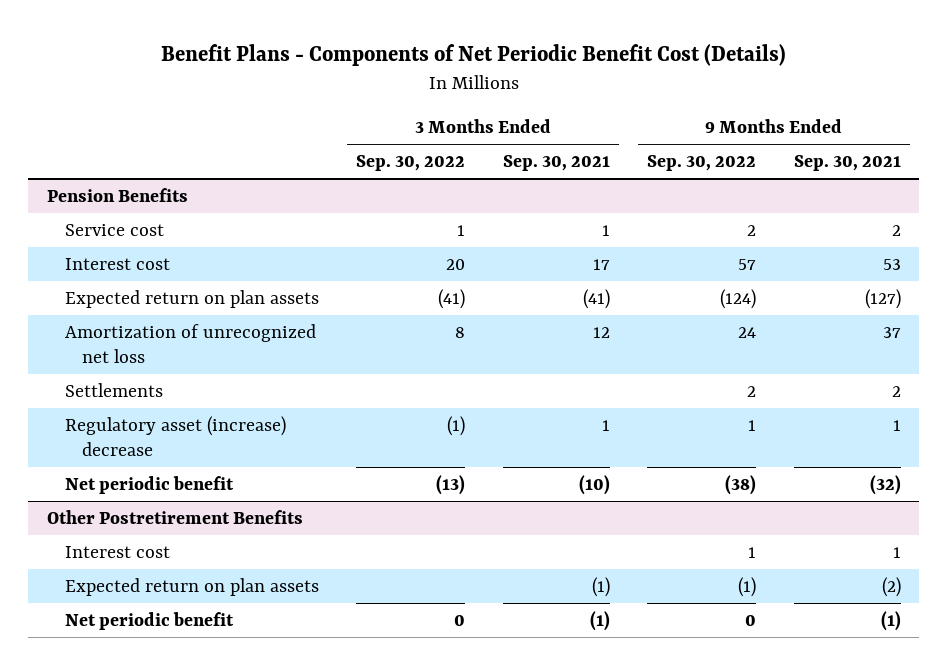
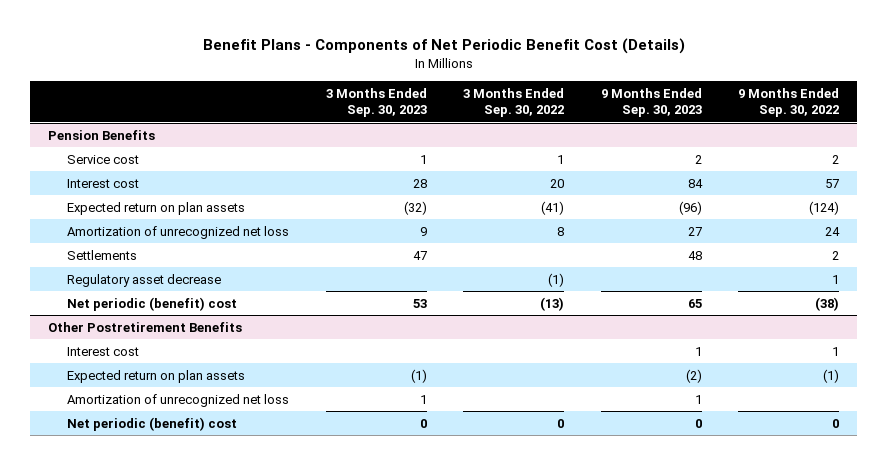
- | 3 Months Ended Sep. 30, 2022 | 3 Months Ended Sep. 30, 2021 | 9 Months Ended Sep. 30, 2022 | 9 Months Ended Sep. 30, 2021
+ | 3 Months Ended Sep. 30, 2023 | 3 Months Ended Sep. 30, 2022 | 9 Months Ended Sep. 30, 2023 | 9 Months Ended Sep. 30, 2022
@ Pension Benefits
- Regulatory asset (increase) decrease | (1) | 1 | 1 | 1
- Net periodic benefit | (13) | (10) | (38) | (32)
+ Regulatory asset decrease | | (1) | | 1
+ Net periodic (benefit) cost | 53 | (13) | 65 | (38)
@ Other Postretirement Benefits
- Net periodic benefit | 0 | (1) | 0 | (1)
+ Amortization of unrecognized net loss | 1 | | 1 |
+ Net periodic (benefit) cost | 0 | 0 | 0 | 0

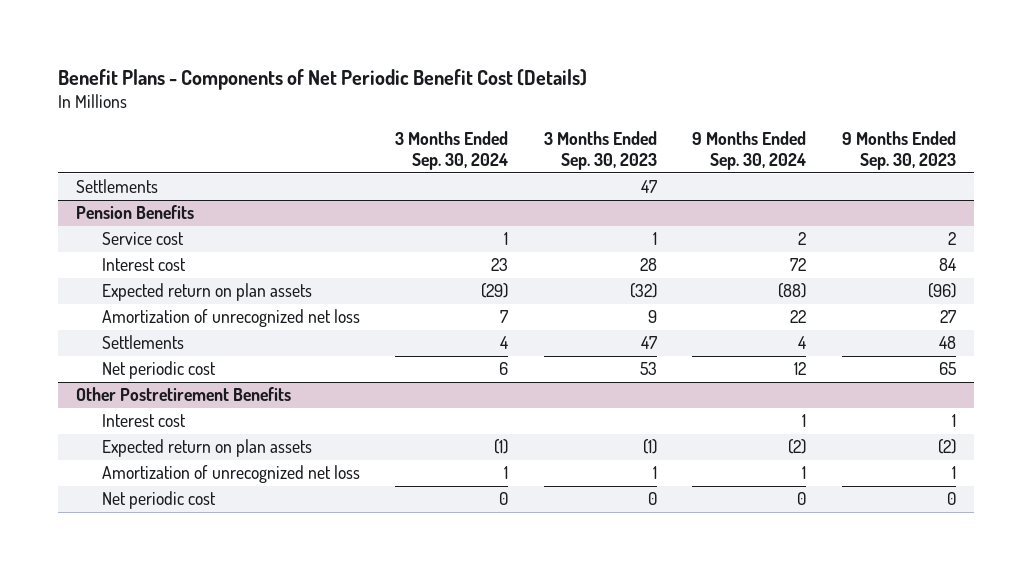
- | 3 Months Ended Sep. 30, 2023 | 3 Months Ended Sep. 30, 2022 | 9 Months Ended Sep. 30, 2023 | 9 Months Ended Sep. 30, 2022
+ | 3 Months Ended Sep. 30, 2024 | 3 Months Ended Sep. 30, 2023 | 9 Months Ended Sep. 30, 2024 | 9 Months Ended Sep. 30, 2023
+ Settlements | | 47 | |
@ Pension Benefits
- Regulatory asset decrease | | (1) | | 1
- Net periodic (benefit) cost | 53 | (13) | 65 | (38)
+ Net periodic cost | 6 | 53 | 12 | 65
@ Other Postretirement Benefits
- Net periodic (benefit) cost | 0 | 0 | 0 | 0
+ Net periodic cost | 0 | 0 | 0 | 0

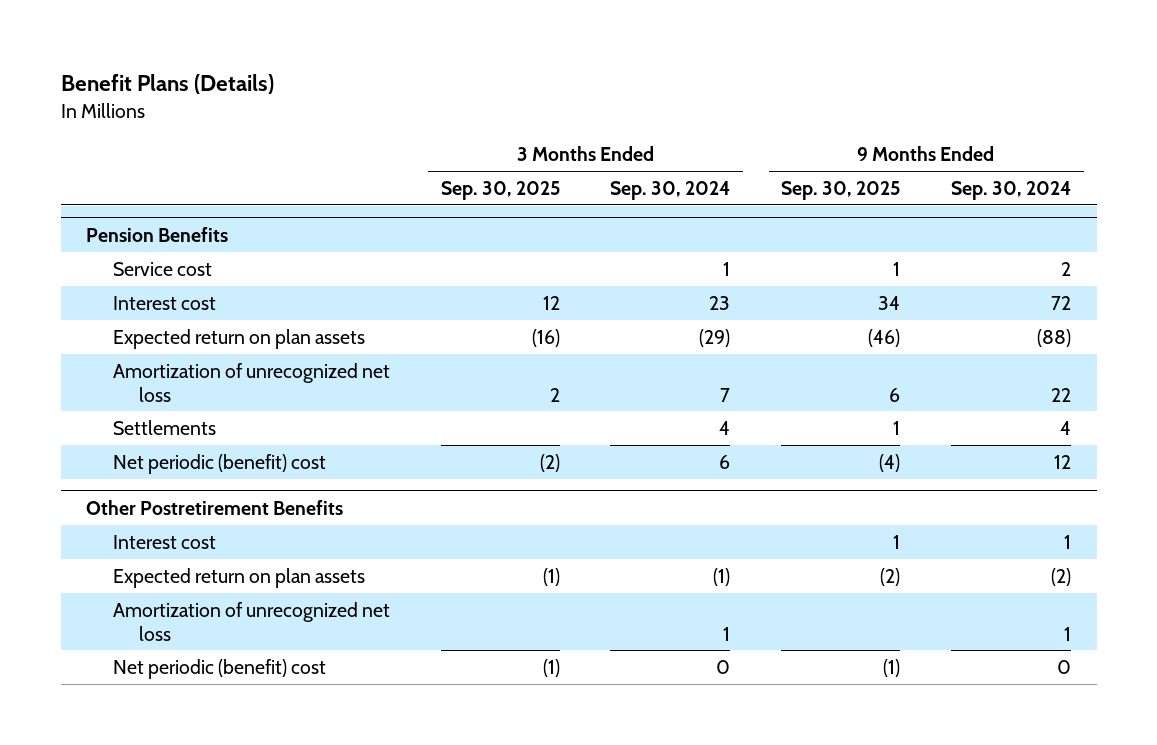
- Benefit Plans - Components of Net Periodic Benefit Cost (Details)
+ Benefit Plans (Details)
- | 3 Months Ended Sep. 30, 2024 | 3 Months Ended Sep. 30, 2023 | 9 Months Ended Sep. 30, 2024 | 9 Months Ended Sep. 30, 2023
+ | 3 Months Ended Sep. 30, 2025 | 3 Months Ended Sep. 30, 2024 | 9 Months Ended Sep. 30, 2025 | 9 Months Ended Sep. 30, 2024
- Settlements | | 47 | |
@ Pension Benefits
- Net periodic cost | 6 | 53 | 12 | 65
+ Net periodic (benefit) cost | (2) | 6 | (4) | 12
@ Other Postretirement Benefits
- Net periodic cost | 0 | 0 | 0 | 0
+ Net periodic (benefit) cost | (1) | 0 | (1) | 0

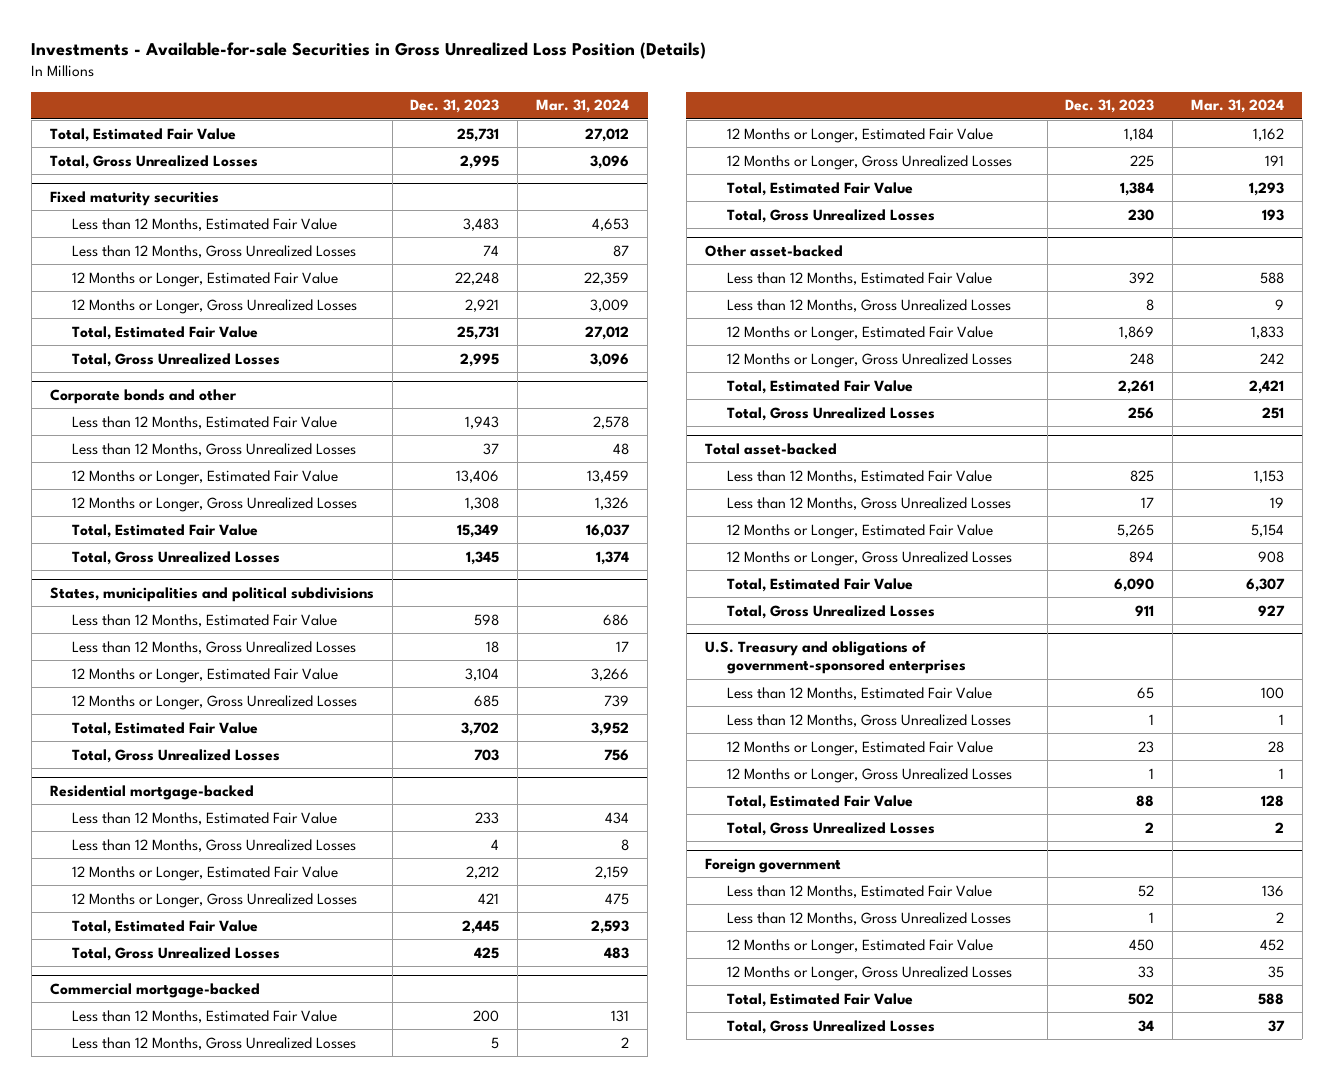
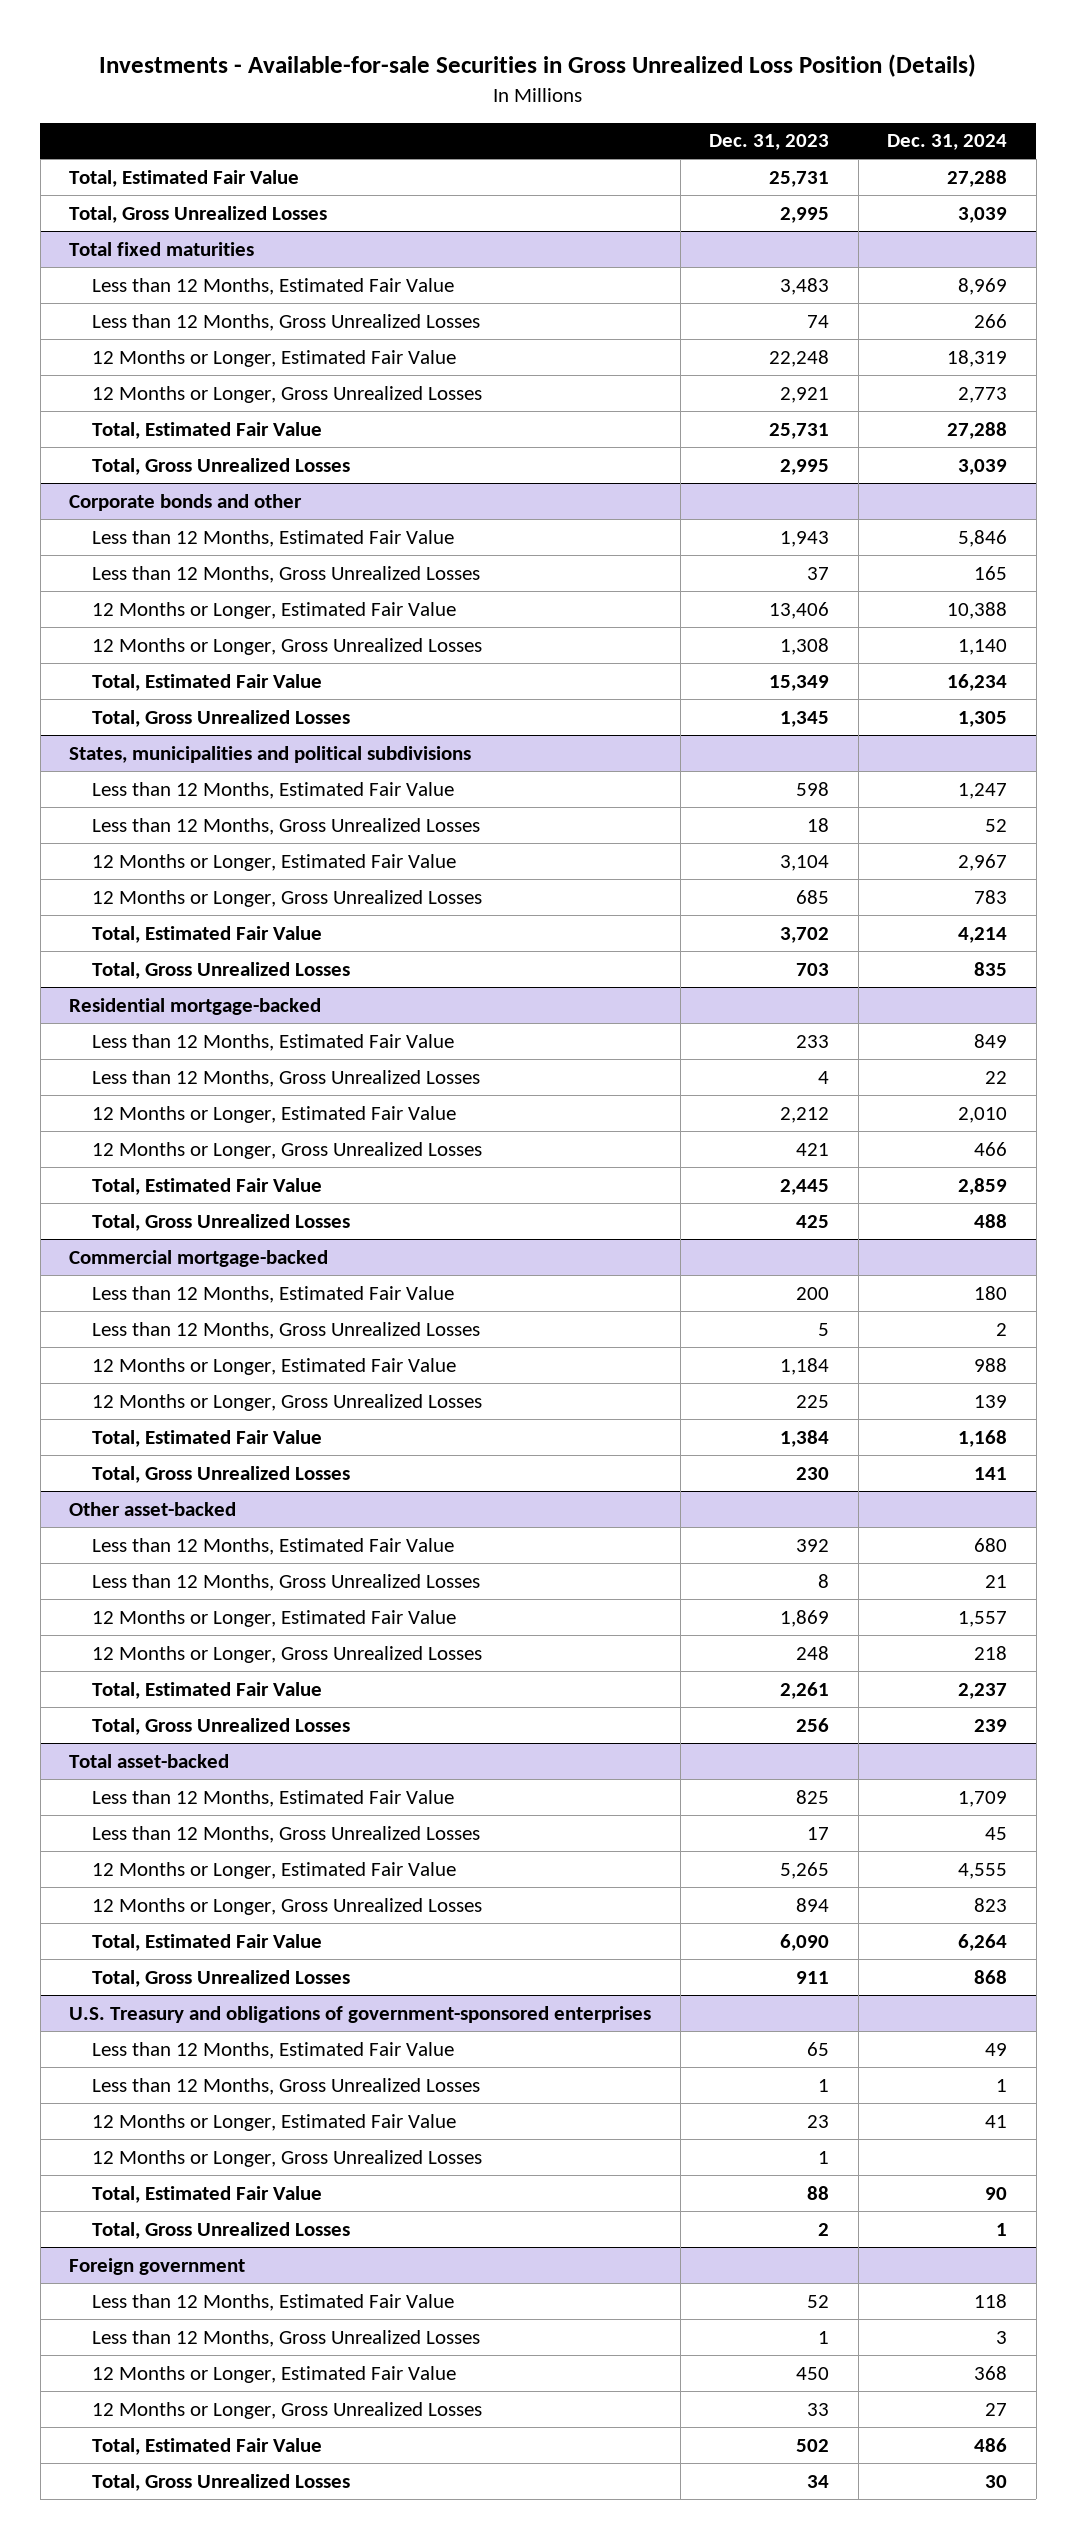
- | Dec. 31, 2023 | Mar. 31, 2024
+ | Dec. 31, 2023 | Dec. 31, 2024
- Fixed maturity securities
+ Total fixed maturities

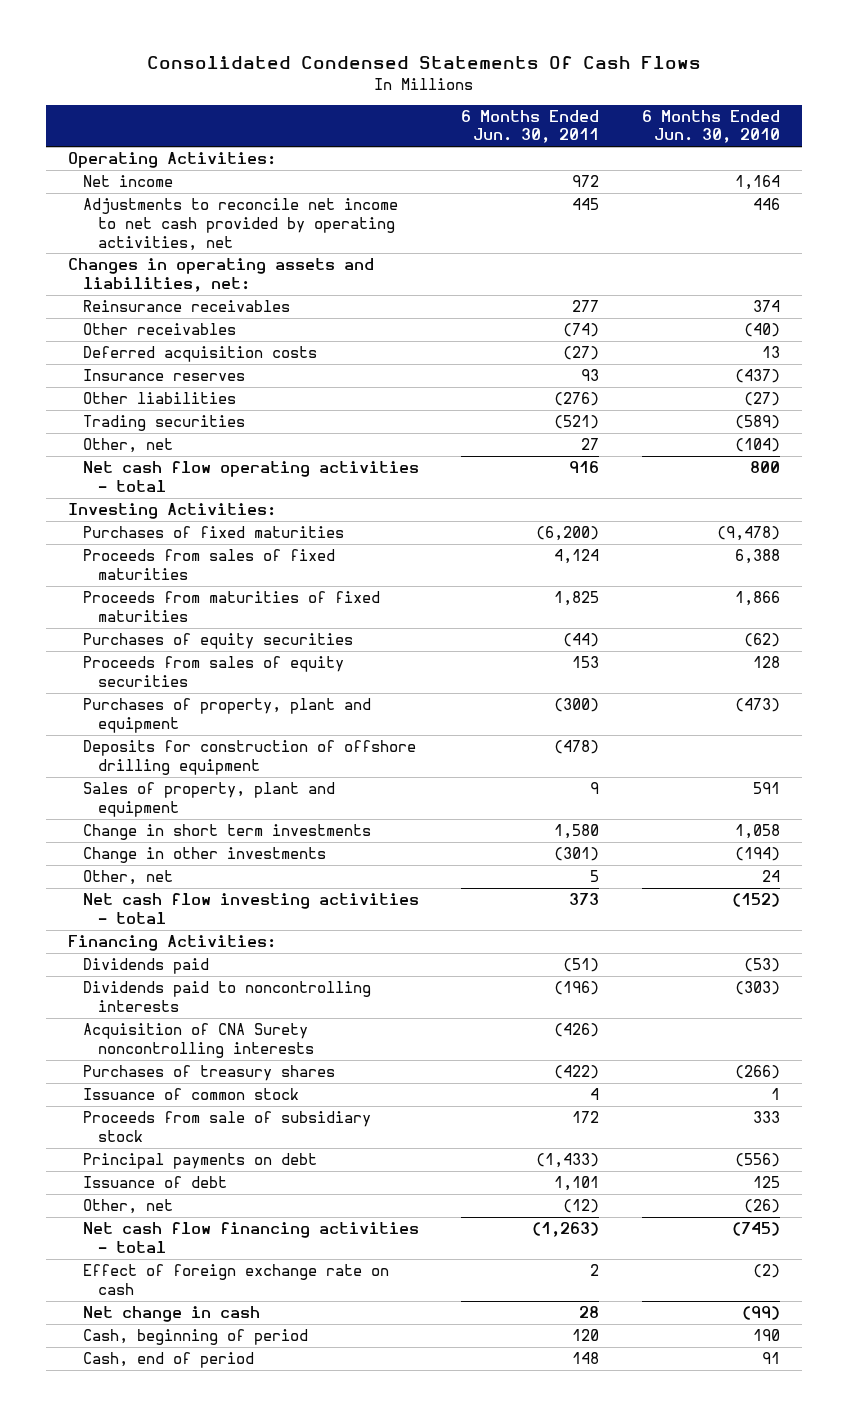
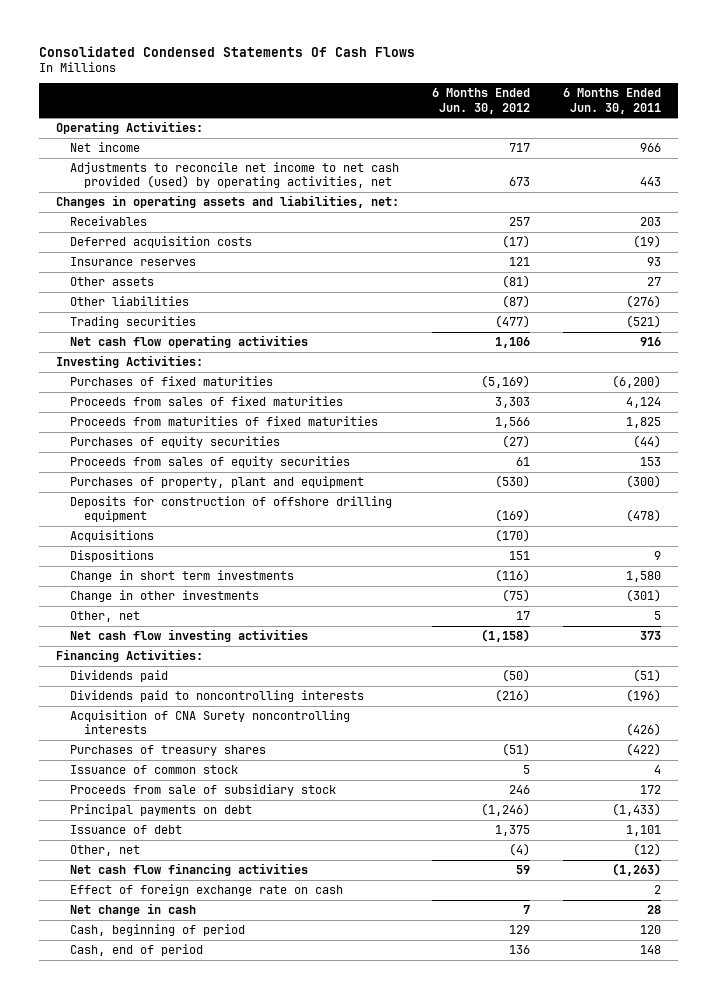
- | 6 Months Ended Jun. 30, 2011 | 6 Months Ended Jun. 30, 2010
+ | 6 Months Ended Jun. 30, 2012 | 6 Months Ended Jun. 30, 2011
- Net income | 972 | 1,164
- Adjustments to reconcile net income to net cash provided by operating activities, net | 445 | 446
+ Net income | 717 | 966
+ Adjustments to reconcile net income to net cash provided (used) by operating activities, net | 673 | 443
- Reinsurance receivables | 277 | 374
- Other receivables | (74) | (40)
- Deferred acquisition costs | (27) | 13
+ Receivables | 257 | 203
+ Deferred acquisition costs | (17) | (19)
+ Other assets | (81) | 27
- Other, net | 27 | (104)
- Net cash flow operating activities - total | 916 | 800
+ Net cash flow operating activities | 1,106 | 916
- Sales of property, plant and equipment | 9 | 591
+ Acquisitions | (170) |
+ Dispositions | 151 | 9
- Net cash flow investing activities - total | 373 | (152)
+ Net cash flow investing activities | (1,158) | 373
- Net cash flow financing activities - total | (1,263) | (745)
+ Net cash flow financing activities | 59 | (1,263)

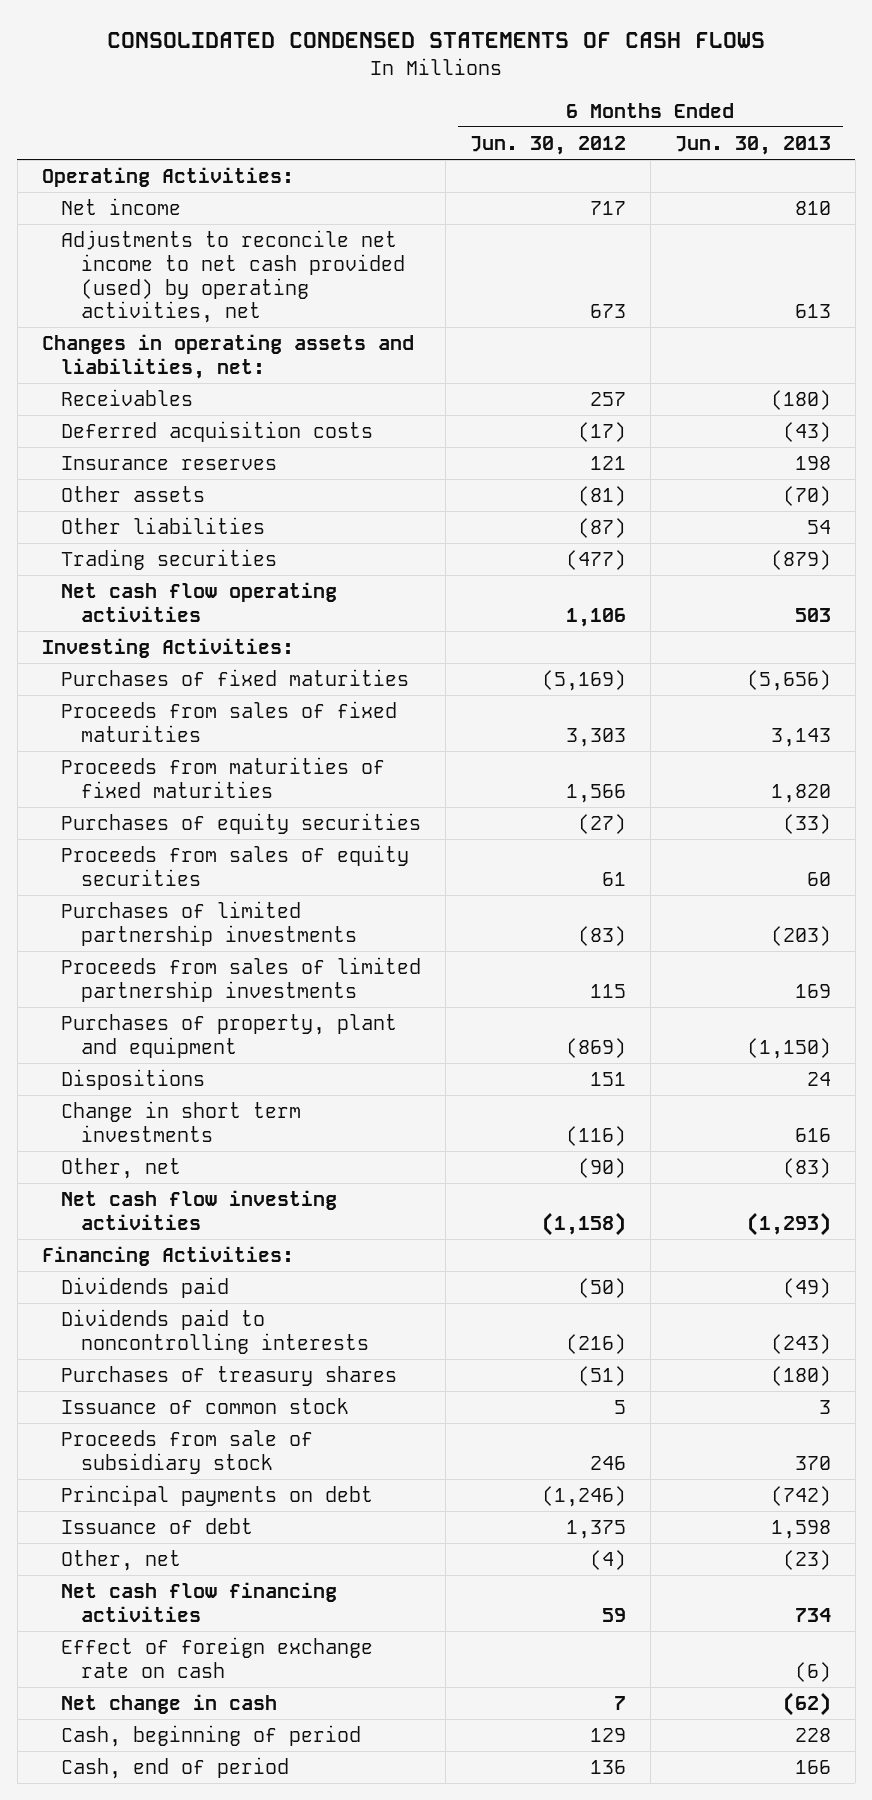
- Consolidated Condensed Statements Of Cash Flows
+ CONSOLIDATED CONDENSED STATEMENTS OF CASH FLOWS
- | 6 Months Ended Jun. 30, 2012 | 6 Months Ended Jun. 30, 2011
+ | 6 Months Ended Jun. 30, 2012 | 6 Months Ended Jun. 30, 2013
- Purchases of property, plant and equipment | (530) | (300)
- Deposits for construction of offshore drilling equipment | (169) | (478)
- Acquisitions | (170) |
+ Purchases of limited partnership investments | (83) | (203)
+ Proceeds from sales of limited partnership investments | 115 | 169
+ Purchases of property, plant and equipment | (869) | (1,150)
- Change in other investments | (75) | (301)
- Other, net | 17 | 5
+ Other, net | (90) | (83)
- Acquisition of CNA Surety noncontrolling interests | | (426)

